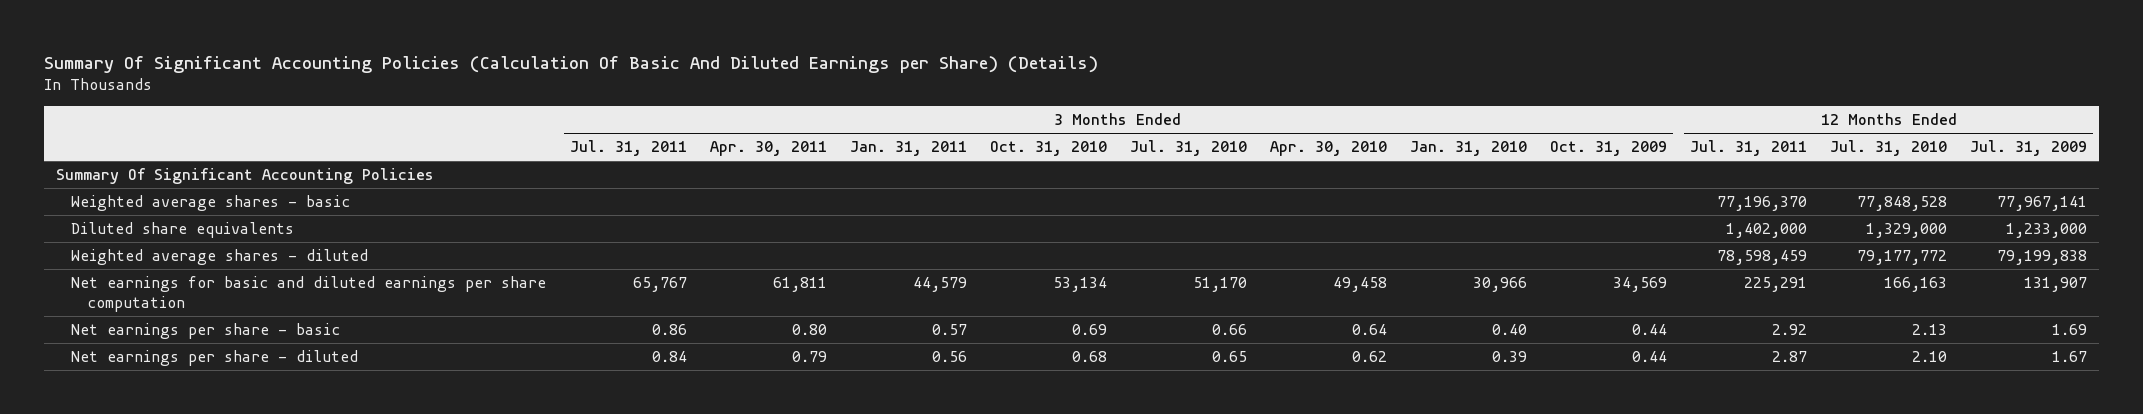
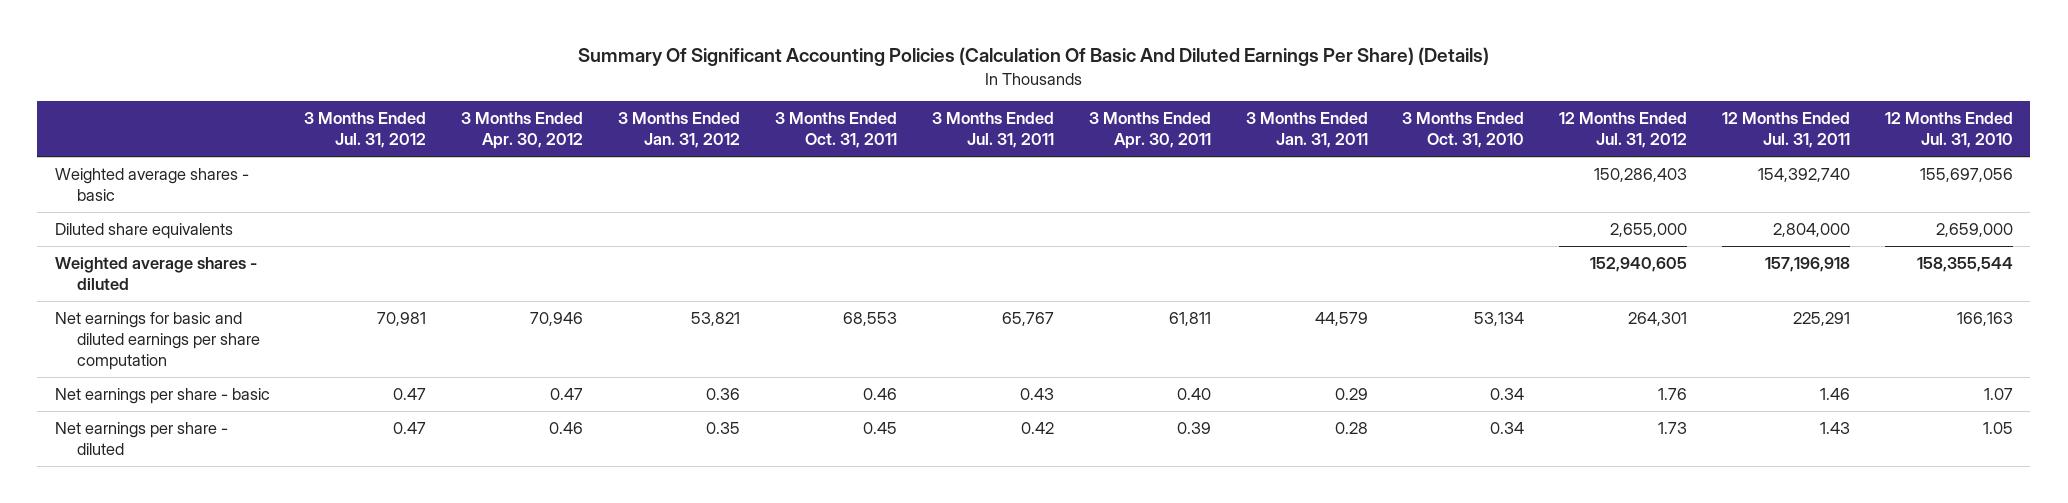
- Summary Of Significant Accounting Policies (Calculation Of Basic And Diluted Earnings per Share) (Details)
+ Summary Of Significant Accounting Policies (Calculation Of Basic And Diluted Earnings Per Share) (Details)
- | 3 Months Ended Jul. 31, 2011 | 3 Months Ended Apr. 30, 2011 | 3 Months Ended Jan. 31, 2011 | 3 Months Ended Oct. 31, 2010 | 3 Months Ended Jul. 31, 2010 | 3 Months Ended Apr. 30, 2010 | 3 Months Ended Jan. 31, 2010 | 3 Months Ended Oct. 31, 2009 | 12 Months Ended Jul. 31, 2011 | 12 Months Ended Jul. 31, 2010 | 12 Months Ended Jul. 31, 2009
+ | 3 Months Ended Jul. 31, 2012 | 3 Months Ended Apr. 30, 2012 | 3 Months Ended Jan. 31, 2012 | 3 Months Ended Oct. 31, 2011 | 3 Months Ended Jul. 31, 2011 | 3 Months Ended Apr. 30, 2011 | 3 Months Ended Jan. 31, 2011 | 3 Months Ended Oct. 31, 2010 | 12 Months Ended Jul. 31, 2012 | 12 Months Ended Jul. 31, 2011 | 12 Months Ended Jul. 31, 2010
- Summary Of Significant Accounting Policies
- Weighted average shares - basic | | | | | | | | | 77,196,370 | 77,848,528 | 77,967,141
- Diluted share equivalents | | | | | | | | | 1,402,000 | 1,329,000 | 1,233,000
- Weighted average shares - diluted | | | | | | | | | 78,598,459 | 79,177,772 | 79,199,838
+ Weighted average shares - basic | | | | | | | | | 150,286,403 | 154,392,740 | 155,697,056
+ Diluted share equivalents | | | | | | | | | 2,655,000 | 2,804,000 | 2,659,000
+ Weighted average shares - diluted | | | | | | | | | 152,940,605 | 157,196,918 | 158,355,544
- Net earnings per share - basic | 0.86 | 0.80 | 0.57 | 0.69 | 0.66 | 0.64 | 0.40 | 0.44 | 2.92 | 2.13 | 1.69
- Net earnings per share - diluted | 0.84 | 0.79 | 0.56 | 0.68 | 0.65 | 0.62 | 0.39 | 0.44 | 2.87 | 2.10 | 1.67
+ Net earnings per share - basic | 0.47 | 0.47 | 0.36 | 0.46 | 0.43 | 0.40 | 0.29 | 0.34 | 1.76 | 1.46 | 1.07
+ Net earnings per share - diluted | 0.47 | 0.46 | 0.35 | 0.45 | 0.42 | 0.39 | 0.28 | 0.34 | 1.73 | 1.43 | 1.05

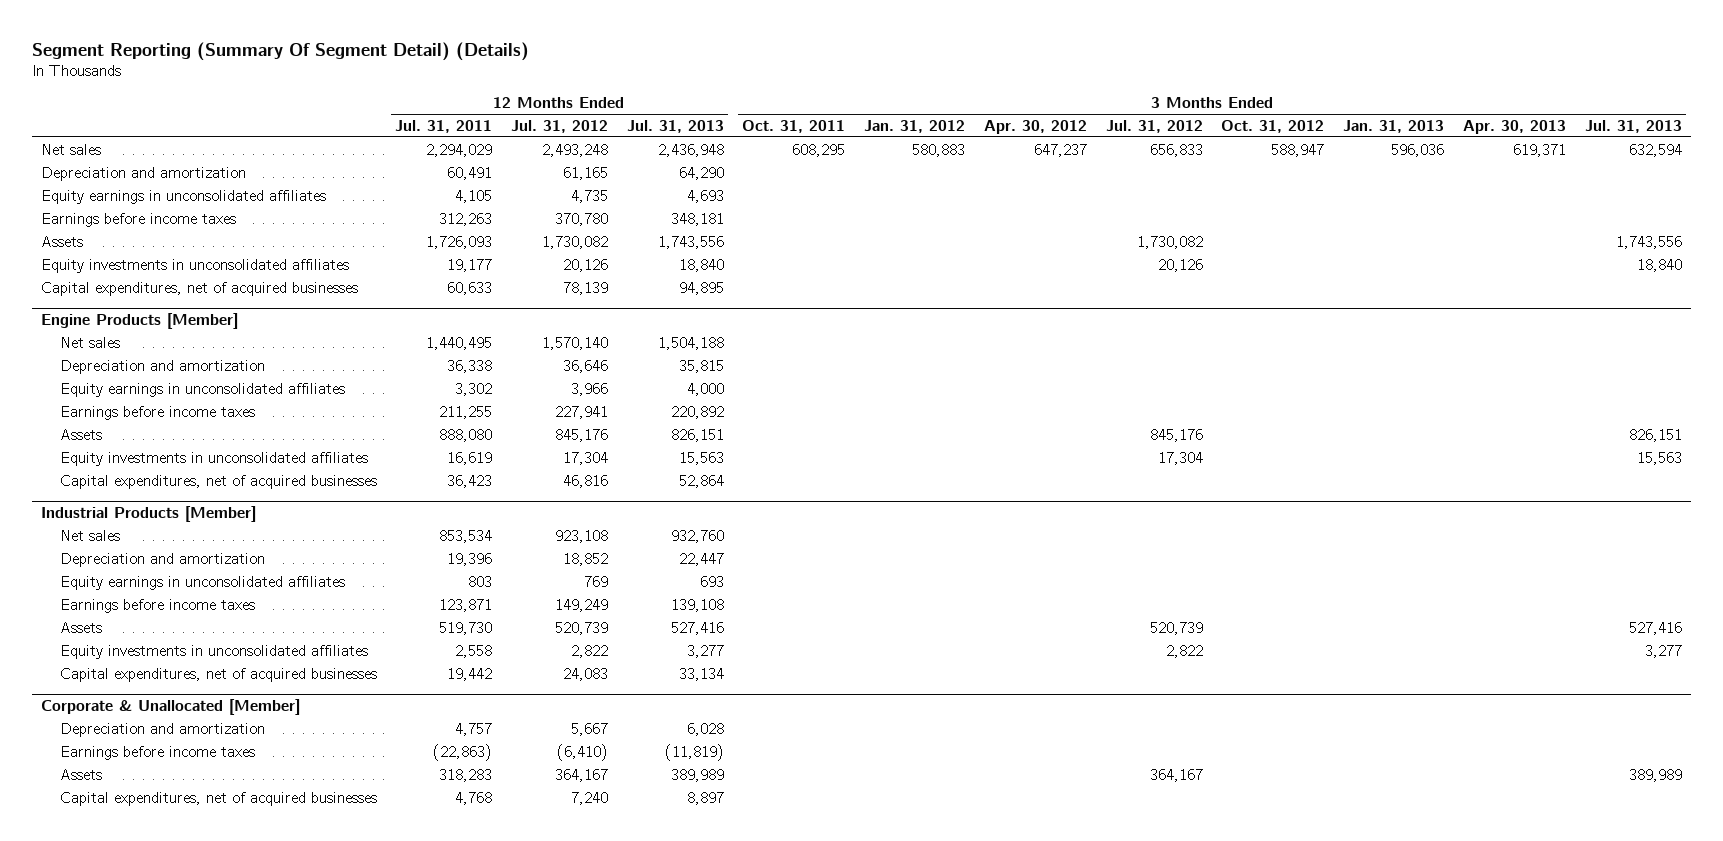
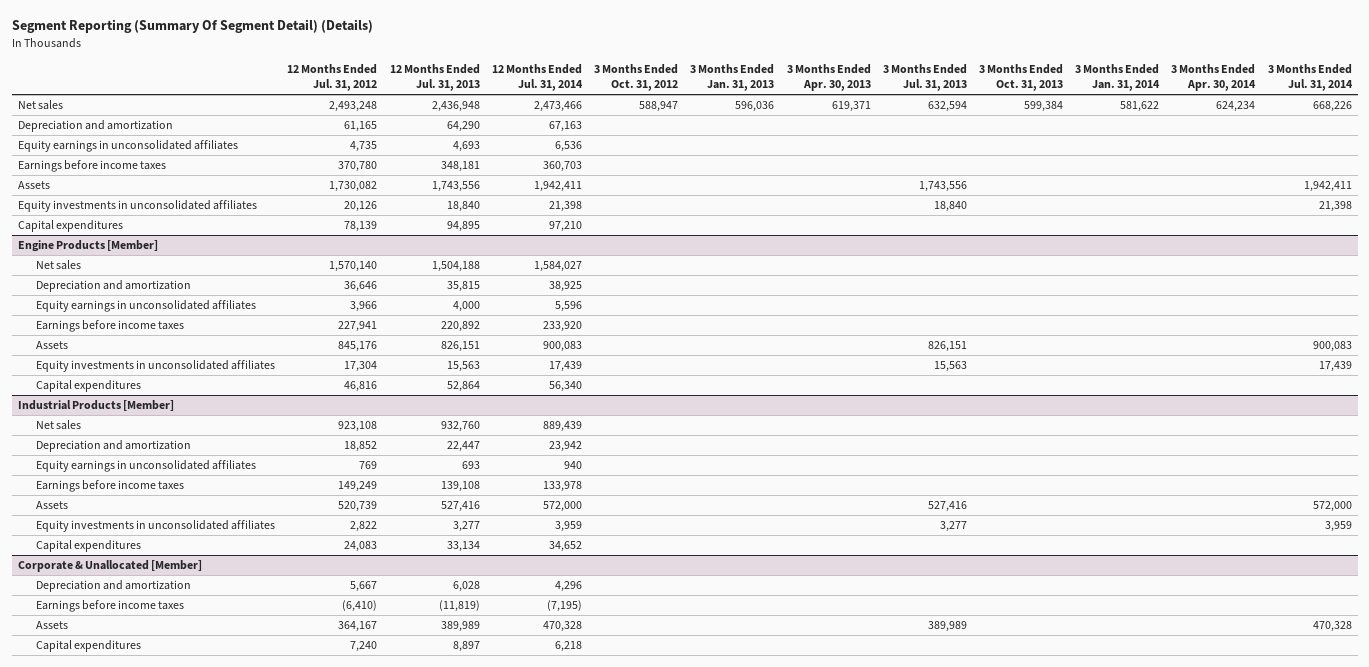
- | 12 Months Ended Jul. 31, 2011 | 12 Months Ended Jul. 31, 2012 | 12 Months Ended Jul. 31, 2013 | 3 Months Ended Oct. 31, 2011 | 3 Months Ended Jan. 31, 2012 | 3 Months Ended Apr. 30, 2012 | 3 Months Ended Jul. 31, 2012 | 3 Months Ended Oct. 31, 2012 | 3 Months Ended Jan. 31, 2013 | 3 Months Ended Apr. 30, 2013 | 3 Months Ended Jul. 31, 2013
+ | 12 Months Ended Jul. 31, 2012 | 12 Months Ended Jul. 31, 2013 | 12 Months Ended Jul. 31, 2014 | 3 Months Ended Oct. 31, 2012 | 3 Months Ended Jan. 31, 2013 | 3 Months Ended Apr. 30, 2013 | 3 Months Ended Jul. 31, 2013 | 3 Months Ended Oct. 31, 2013 | 3 Months Ended Jan. 31, 2014 | 3 Months Ended Apr. 30, 2014 | 3 Months Ended Jul. 31, 2014
- Capital expenditures, net of acquired businesses | 60,633 | 78,139 | 94,895 | | | | | | | |
+ Capital expenditures | 78,139 | 94,895 | 97,210 | | | | | | | |
@ Engine Products [Member]
- Capital expenditures, net of acquired businesses | 36,423 | 46,816 | 52,864 | | | | | | | |
+ Capital expenditures | 46,816 | 52,864 | 56,340 | | | | | | | |
@ Industrial Products [Member]
- Capital expenditures, net of acquired businesses | 19,442 | 24,083 | 33,134 | | | | | | | |
+ Capital expenditures | 24,083 | 33,134 | 34,652 | | | | | | | |
@ Corporate & Unallocated [Member]
- Capital expenditures, net of acquired businesses | 4,768 | 7,240 | 8,897 | | | | | | | |
+ Capital expenditures | 7,240 | 8,897 | 6,218 | | | | | | | |

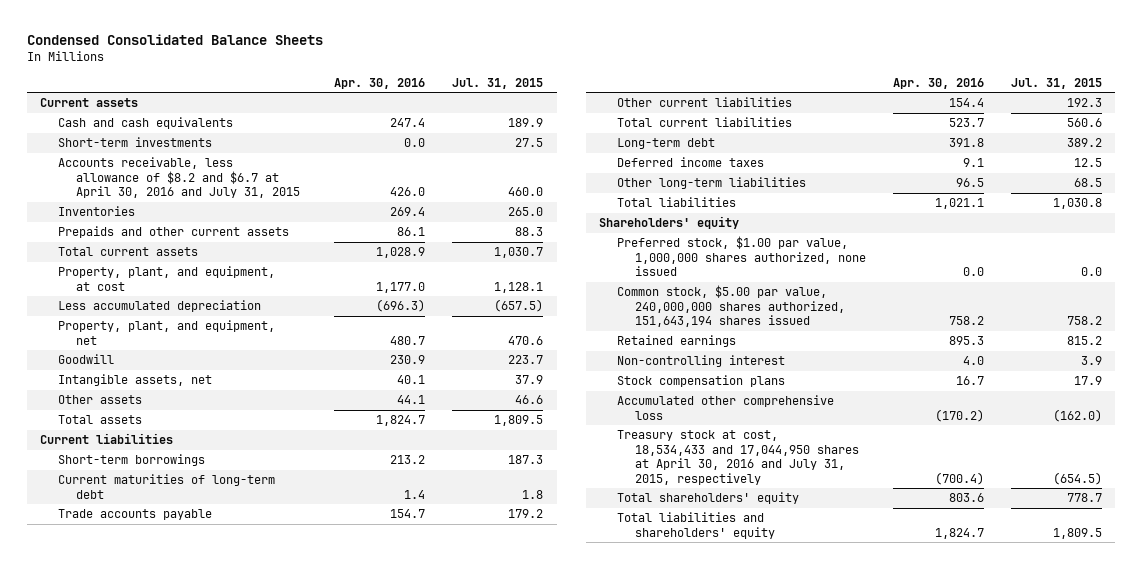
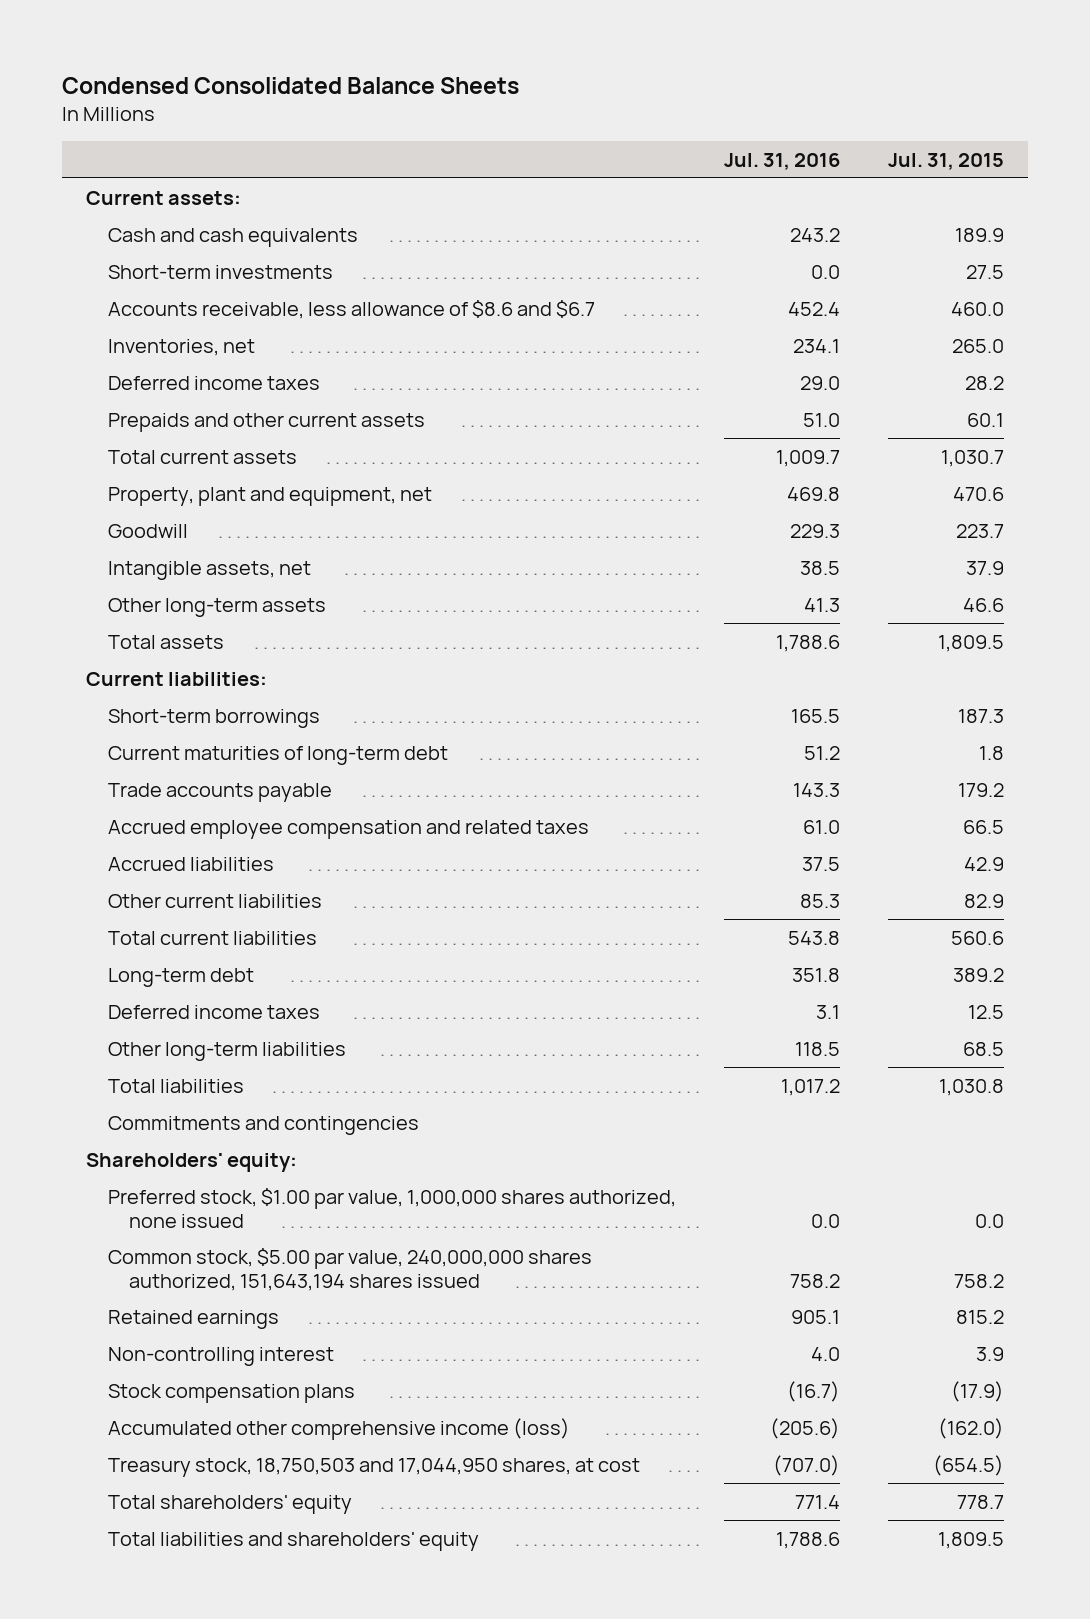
- | Apr. 30, 2016 | Jul. 31, 2015
+ | Jul. 31, 2016 | Jul. 31, 2015
- Current assets
+ Current assets:
- Accounts receivable, less allowance of $8.2 and $6.7 at April 30, 2016 and July 31, 2015 | 426.0 | 460.0
- Inventories | 269.4 | 265.0
- Prepaids and other current assets | 86.1 | 88.3
+ Accounts receivable, less allowance of $8.6 and $6.7 | 452.4 | 460.0
+ Inventories, net | 234.1 | 265.0
+ Deferred income taxes | 29.0 | 28.2
+ Prepaids and other current assets | 51.0 | 60.1
- Property, plant, and equipment, at cost | 1,177.0 | 1,128.1
- Less accumulated depreciation | (696.3) | (657.5)
- Property, plant, and equipment, net | 480.7 | 470.6
+ Property, plant and equipment, net | 469.8 | 470.6
- Other assets | 44.1 | 46.6
+ Other long-term assets | 41.3 | 46.6
- Current liabilities
+ Current liabilities:
- Other current liabilities | 154.4 | 192.3
+ Accrued employee compensation and related taxes | 61.0 | 66.5
+ Accrued liabilities | 37.5 | 42.9
+ Other current liabilities | 85.3 | 82.9
- Shareholders' equity
+ Commitments and contingencies
+ Shareholders' equity:
- Stock compensation plans | 16.7 | 17.9
- Accumulated other comprehensive loss | (170.2) | (162.0)
- Treasury stock at cost, 18,534,433 and 17,044,950 shares at April 30, 2016 and July 31, 2015, respectively | (700.4) | (654.5)
+ Stock compensation plans | (16.7) | (17.9)
+ Accumulated other comprehensive income (loss) | (205.6) | (162.0)
+ Treasury stock, 18,750,503 and 17,044,950 shares, at cost | (707.0) | (654.5)

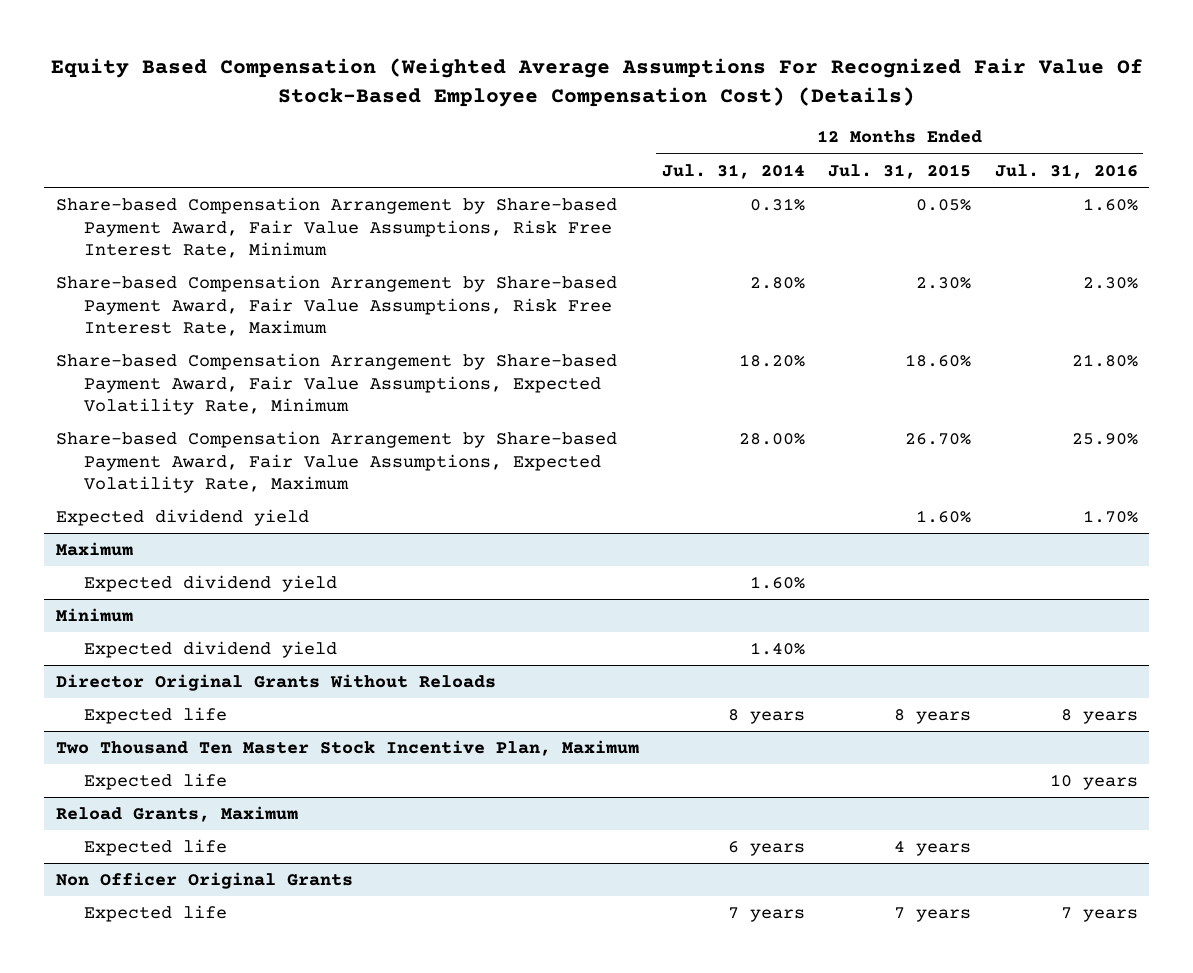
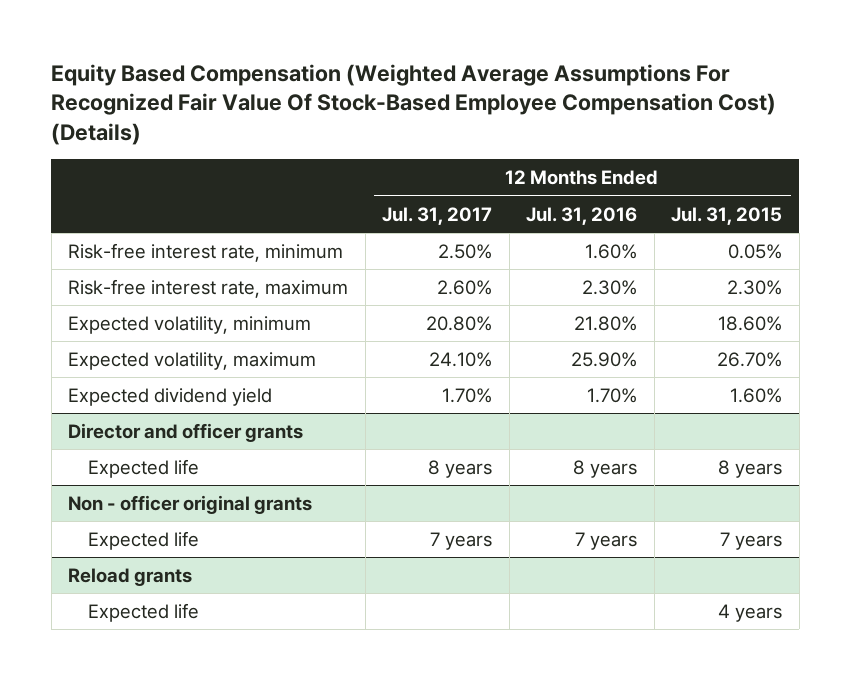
- | 12 Months Ended Jul. 31, 2014 | 12 Months Ended Jul. 31, 2015 | 12 Months Ended Jul. 31, 2016
+ | 12 Months Ended Jul. 31, 2017 | 12 Months Ended Jul. 31, 2016 | 12 Months Ended Jul. 31, 2015
- Share-based Compensation Arrangement by Share-based Payment Award, Fair Value Assumptions, Risk Free Interest Rate, Minimum | 0.31% | 0.05% | 1.60%
- Share-based Compensation Arrangement by Share-based Payment Award, Fair Value Assumptions, Risk Free Interest Rate, Maximum | 2.80% | 2.30% | 2.30%
- Share-based Compensation Arrangement by Share-based Payment Award, Fair Value Assumptions, Expected Volatility Rate, Minimum | 18.20% | 18.60% | 21.80%
- Share-based Compensation Arrangement by Share-based Payment Award, Fair Value Assumptions, Expected Volatility Rate, Maximum | 28.00% | 26.70% | 25.90%
+ Risk-free interest rate, minimum | 2.50% | 1.60% | 0.05%
+ Risk-free interest rate, maximum | 2.60% | 2.30% | 2.30%
+ Expected volatility, minimum | 20.80% | 21.80% | 18.60%
+ Expected volatility, maximum | 24.10% | 25.90% | 26.70%
- Maximum
- Expected dividend yield | 1.60% | |
- Minimum
- Expected dividend yield | 1.40% | |
- Director Original Grants Without Reloads
+ Director and officer grants
- Two Thousand Ten Master Stock Incentive Plan, Maximum
- Expected life | | | 10 years
- Reload Grants, Maximum
- Expected life | 6 years | 4 years |
- Non Officer Original Grants
+ Non - officer original grants
+ Reload grants
+ Expected life | | | 4 years

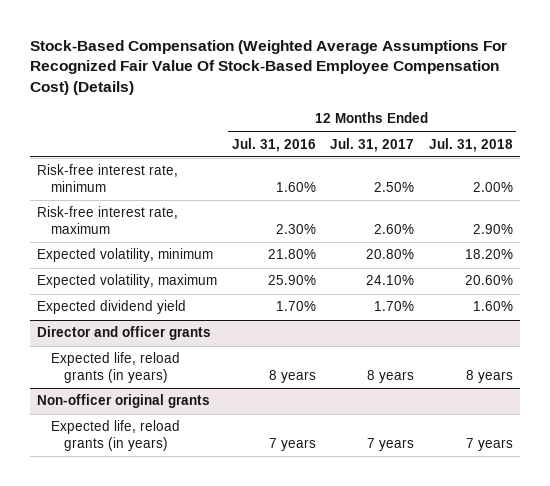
- Equity Based Compensation (Weighted Average Assumptions For Recognized Fair Value Of Stock-Based Employee Compensation Cost) (Details)
+ Stock-Based Compensation (Weighted Average Assumptions For Recognized Fair Value Of Stock-Based Employee Compensation Cost) (Details)
- | 12 Months Ended Jul. 31, 2017 | 12 Months Ended Jul. 31, 2016 | 12 Months Ended Jul. 31, 2015
+ | 12 Months Ended Jul. 31, 2016 | 12 Months Ended Jul. 31, 2017 | 12 Months Ended Jul. 31, 2018
@ Director and officer grants
- Expected life | 8 years | 8 years | 8 years
- Non - officer original grants
- Expected life | 7 years | 7 years | 7 years
- Reload grants
- Expected life | | | 4 years
@ Director and officer grants
+ Expected life, reload grants (in years) | 8 years | 8 years | 8 years
+ Non-officer original grants
+ Expected life, reload grants (in years) | 7 years | 7 years | 7 years

